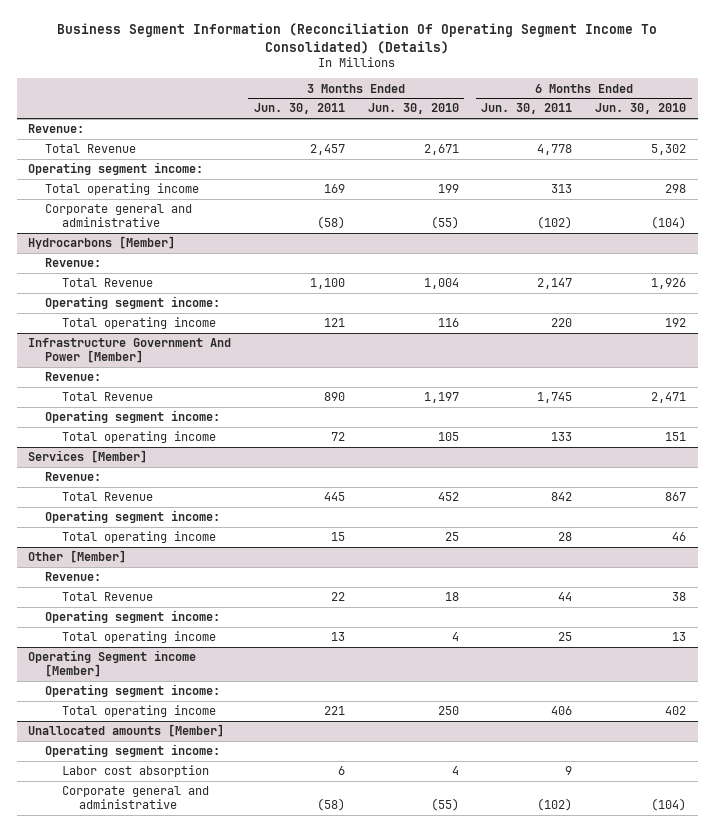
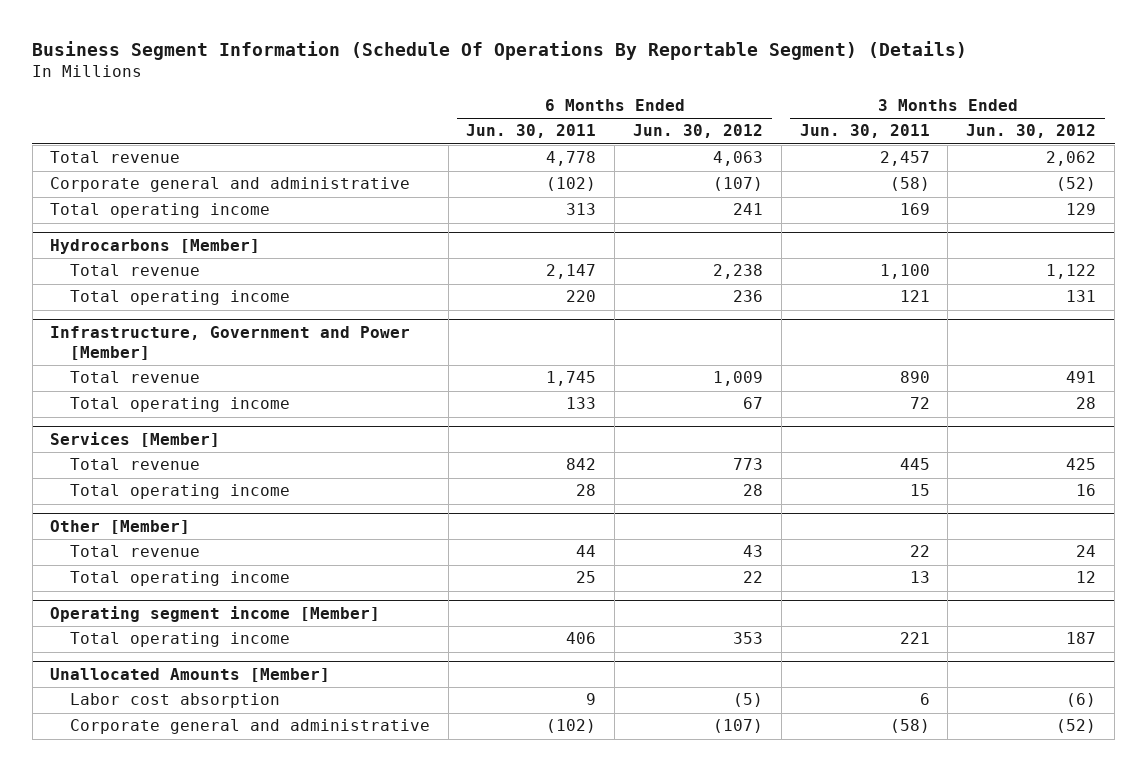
- Business Segment Information (Reconciliation Of Operating Segment Income To Consolidated) (Details)
+ Business Segment Information (Schedule Of Operations By Reportable Segment) (Details)
- | 3 Months Ended Jun. 30, 2011 | 3 Months Ended Jun. 30, 2010 | 6 Months Ended Jun. 30, 2011 | 6 Months Ended Jun. 30, 2010
+ | 6 Months Ended Jun. 30, 2011 | 6 Months Ended Jun. 30, 2012 | 3 Months Ended Jun. 30, 2011 | 3 Months Ended Jun. 30, 2012
- Revenue:
- Total Revenue | 2,457 | 2,671 | 4,778 | 5,302
- Operating segment income:
+ Total revenue | 4,778 | 4,063 | 2,457 | 2,062
moved down: Total operating income | 313 | 241 | 169 | 129
@ Hydrocarbons [Member]
- Revenue:
- Total Revenue | 1,100 | 1,004 | 2,147 | 1,926
- Operating segment income:
+ Total revenue | 2,147 | 2,238 | 1,100 | 1,122
- Infrastructure Government And Power [Member]
- Revenue:
- Total Revenue | 890 | 1,197 | 1,745 | 2,471
- Operating segment income:
+ Infrastructure, Government and Power [Member]
+ Total revenue | 1,745 | 1,009 | 890 | 491
@ Services [Member]
- Revenue:
- Total Revenue | 445 | 452 | 842 | 867
- Operating segment income:
+ Total revenue | 842 | 773 | 445 | 425
@ Other [Member]
- Revenue:
- Total Revenue | 22 | 18 | 44 | 38
- Operating segment income:
+ Total revenue | 44 | 43 | 22 | 24
- Operating Segment income [Member]
- Operating segment income:
+ Operating segment income [Member]
- Unallocated amounts [Member]
- Operating segment income:
+ Unallocated Amounts [Member]

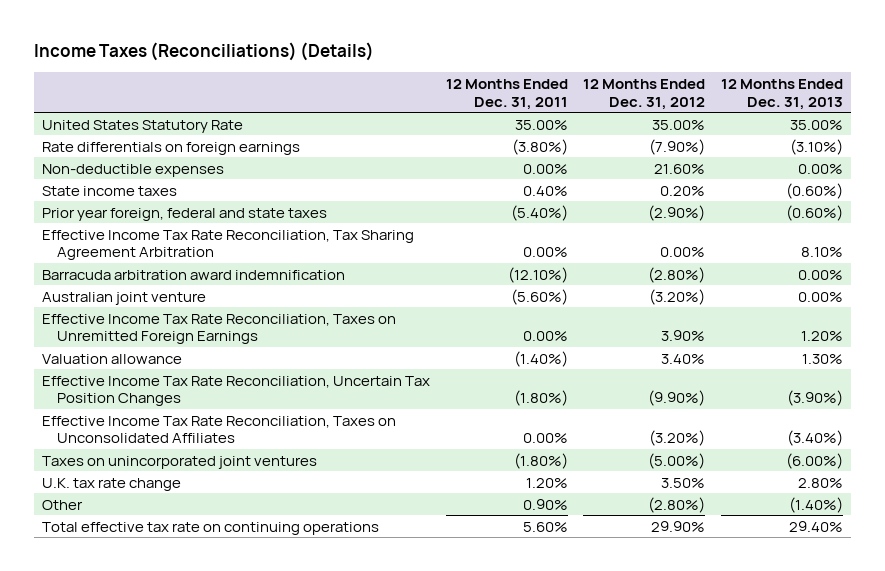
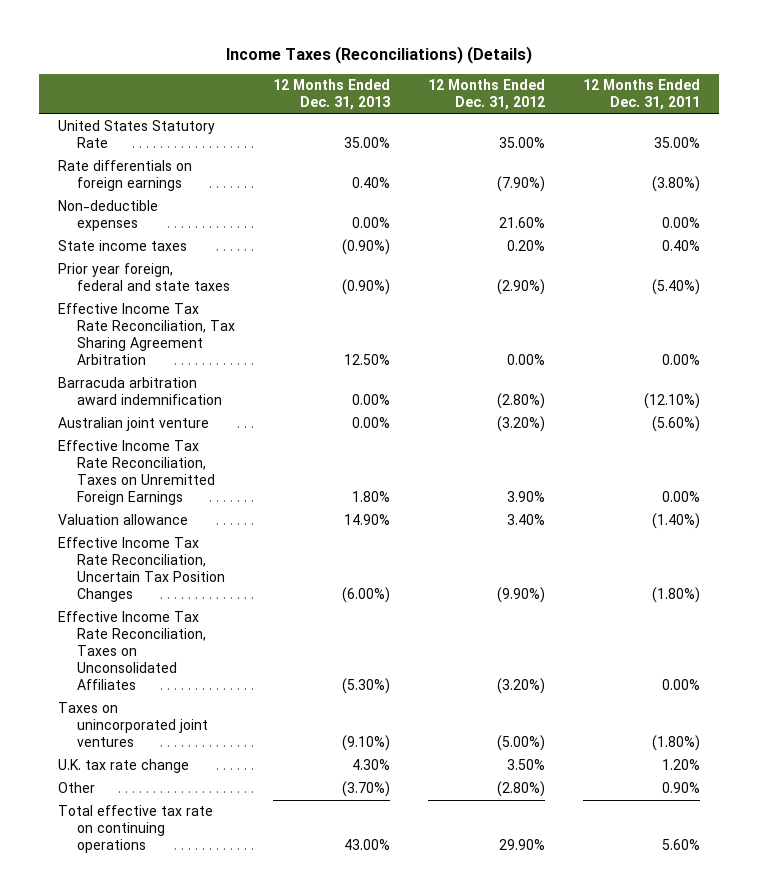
- | 12 Months Ended Dec. 31, 2011 | 12 Months Ended Dec. 31, 2012 | 12 Months Ended Dec. 31, 2013
+ | 12 Months Ended Dec. 31, 2013 | 12 Months Ended Dec. 31, 2012 | 12 Months Ended Dec. 31, 2011
- Rate differentials on foreign earnings | (3.80%) | (7.90%) | (3.10%)
+ Rate differentials on foreign earnings | 0.40% | (7.90%) | (3.80%)
- State income taxes | 0.40% | 0.20% | (0.60%)
- Prior year foreign, federal and state taxes | (5.40%) | (2.90%) | (0.60%)
- Effective Income Tax Rate Reconciliation, Tax Sharing Agreement Arbitration | 0.00% | 0.00% | 8.10%
+ State income taxes | (0.90%) | 0.20% | 0.40%
+ Prior year foreign, federal and state taxes | (0.90%) | (2.90%) | (5.40%)
+ Effective Income Tax Rate Reconciliation, Tax Sharing Agreement Arbitration | 12.50% | 0.00% | 0.00%
- Effective Income Tax Rate Reconciliation, Taxes on Unremitted Foreign Earnings | 0.00% | 3.90% | 1.20%
- Valuation allowance | (1.40%) | 3.40% | 1.30%
- Effective Income Tax Rate Reconciliation, Uncertain Tax Position Changes | (1.80%) | (9.90%) | (3.90%)
- Effective Income Tax Rate Reconciliation, Taxes on Unconsolidated Affiliates | 0.00% | (3.20%) | (3.40%)
- Taxes on unincorporated joint ventures | (1.80%) | (5.00%) | (6.00%)
- U.K. tax rate change | 1.20% | 3.50% | 2.80%
- Other | 0.90% | (2.80%) | (1.40%)
- Total effective tax rate on continuing operations | 5.60% | 29.90% | 29.40%
+ Effective Income Tax Rate Reconciliation, Taxes on Unremitted Foreign Earnings | 1.80% | 3.90% | 0.00%
+ Valuation allowance | 14.90% | 3.40% | (1.40%)
+ Effective Income Tax Rate Reconciliation, Uncertain Tax Position Changes | (6.00%) | (9.90%) | (1.80%)
+ Effective Income Tax Rate Reconciliation, Taxes on Unconsolidated Affiliates | (5.30%) | (3.20%) | 0.00%
+ Taxes on unincorporated joint ventures | (9.10%) | (5.00%) | (1.80%)
+ U.K. tax rate change | 4.30% | 3.50% | 1.20%
+ Other | (3.70%) | (2.80%) | 0.90%
+ Total effective tax rate on continuing operations | 43.00% | 29.90% | 5.60%

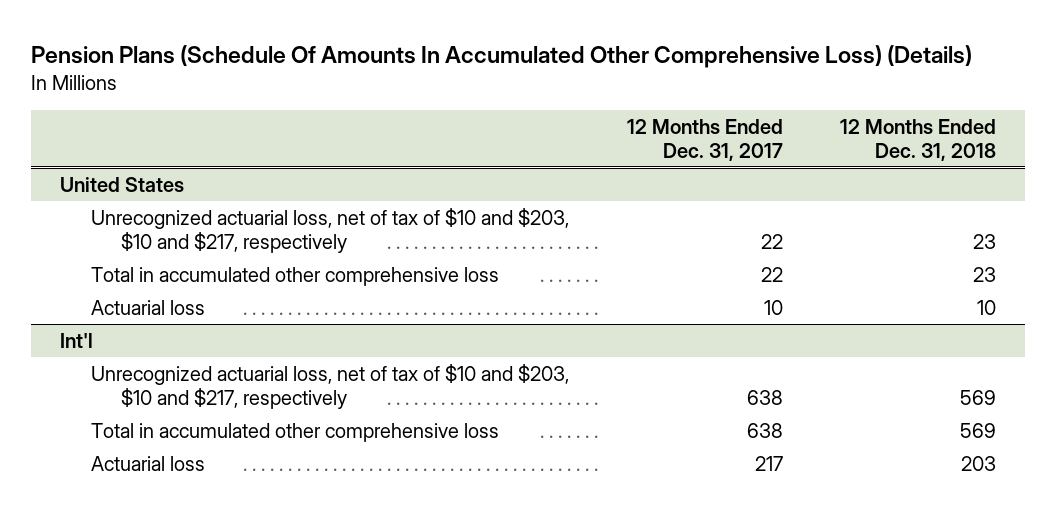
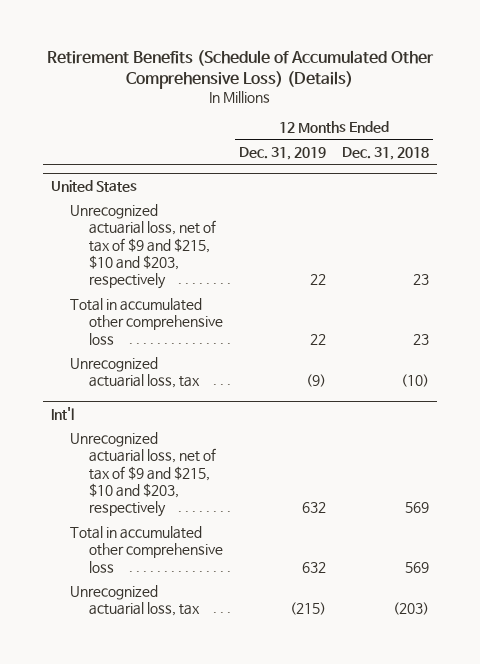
- Pension Plans (Schedule Of Amounts In Accumulated Other Comprehensive Loss) (Details)
+ Retirement Benefits (Schedule of Accumulated Other Comprehensive Loss) (Details)
- | 12 Months Ended Dec. 31, 2017 | 12 Months Ended Dec. 31, 2018
+ | 12 Months Ended Dec. 31, 2019 | 12 Months Ended Dec. 31, 2018
@ United States
- Unrecognized actuarial loss, net of tax of $10 and $203, $10 and $217, respectively | 22 | 23
+ Unrecognized actuarial loss, net of tax of $9 and $215, $10 and $203, respectively | 22 | 23
- Actuarial loss | 10 | 10
+ Unrecognized actuarial loss, tax | (9) | (10)
@ Int'l
- Unrecognized actuarial loss, net of tax of $10 and $203, $10 and $217, respectively | 638 | 569
+ Unrecognized actuarial loss, net of tax of $9 and $215, $10 and $203, respectively | 632 | 569
- Actuarial loss | 217 | 203
+ Unrecognized actuarial loss, tax | (215) | (203)

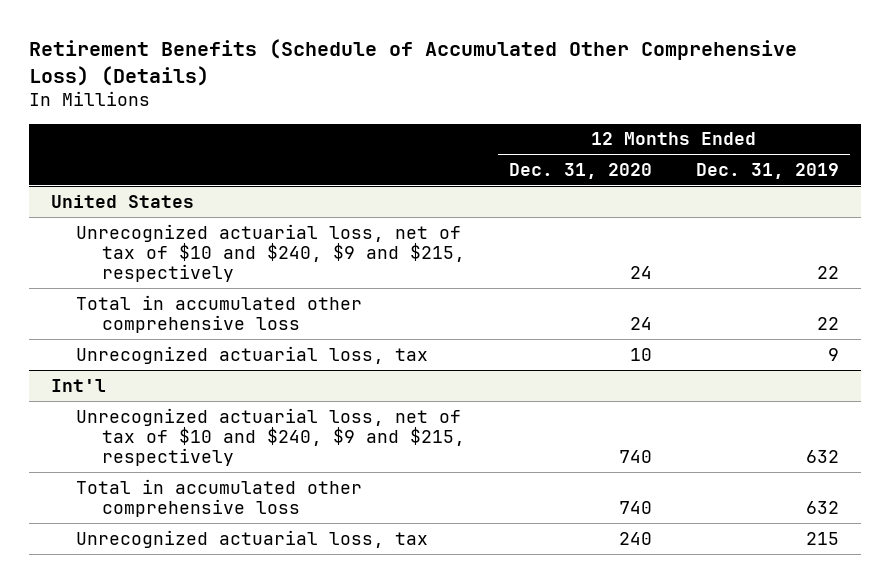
- | 12 Months Ended Dec. 31, 2019 | 12 Months Ended Dec. 31, 2018
+ | 12 Months Ended Dec. 31, 2020 | 12 Months Ended Dec. 31, 2019
@ United States
- Unrecognized actuarial loss, net of tax of $9 and $215, $10 and $203, respectively | 22 | 23
+ Unrecognized actuarial loss, net of tax of $10 and $240, $9 and $215, respectively | 24 | 22
- Unrecognized actuarial loss, tax | (9) | (10)
+ Unrecognized actuarial loss, tax | 10 | 9
@ Int'l
- Unrecognized actuarial loss, net of tax of $9 and $215, $10 and $203, respectively | 632 | 569
+ Unrecognized actuarial loss, net of tax of $10 and $240, $9 and $215, respectively | 740 | 632
- Unrecognized actuarial loss, tax | (215) | (203)
+ Unrecognized actuarial loss, tax | 240 | 215

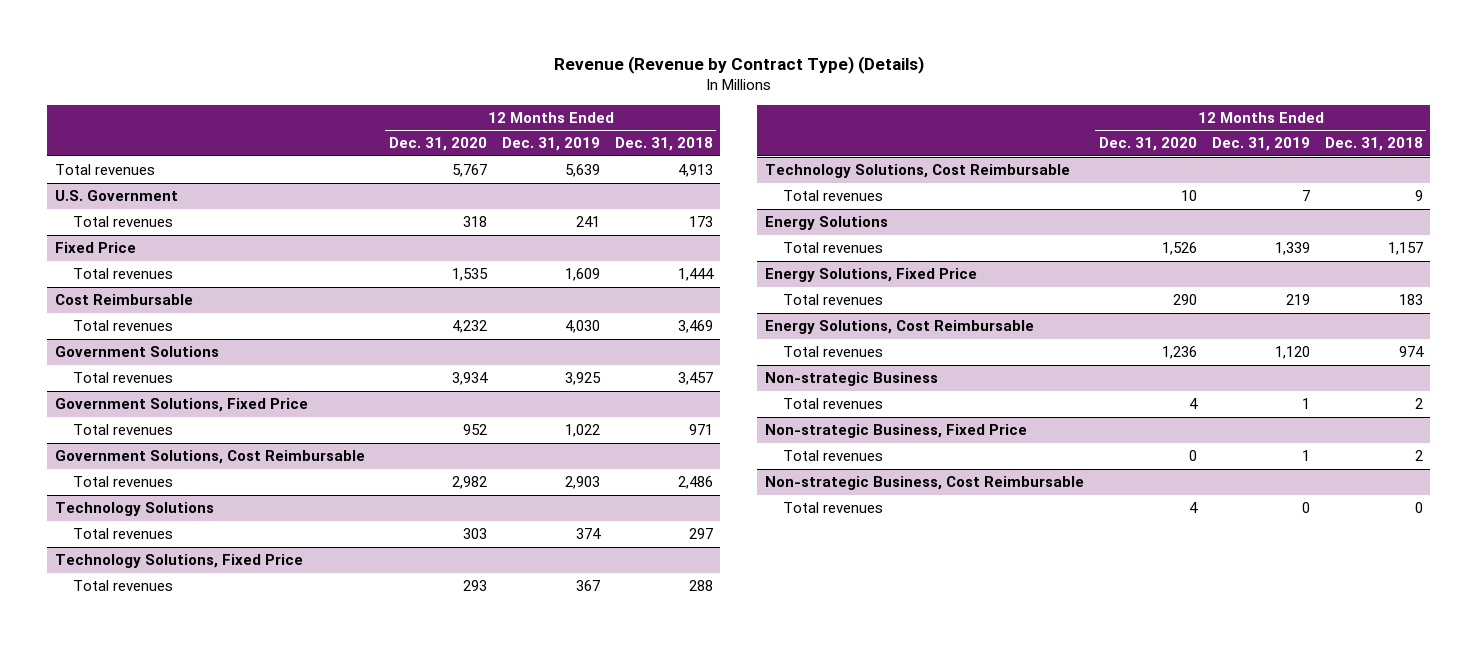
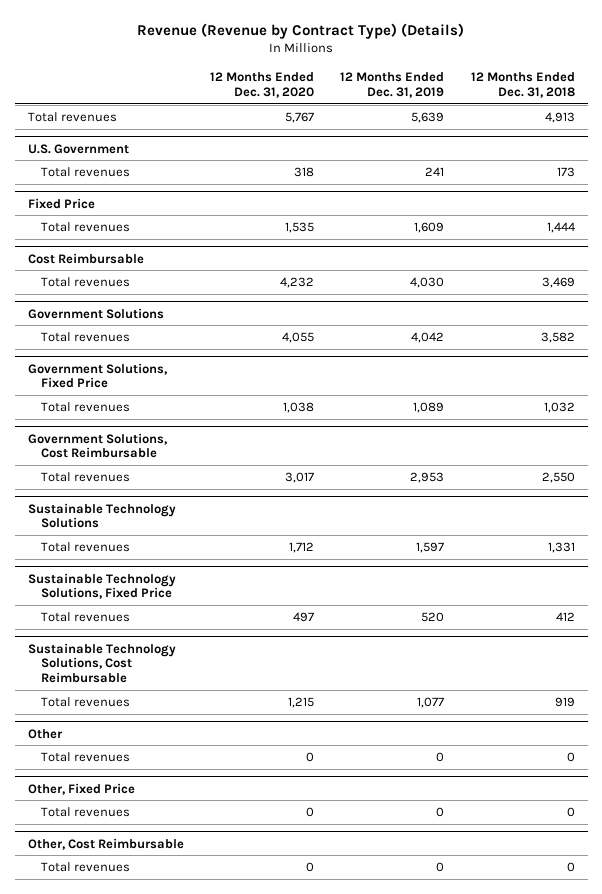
@ Government Solutions
- Total revenues | 3,934 | 3,925 | 3,457
+ Total revenues | 4,055 | 4,042 | 3,582
@ Government Solutions, Fixed Price
- Total revenues | 952 | 1,022 | 971
+ Total revenues | 1,038 | 1,089 | 1,032
@ Government Solutions, Cost Reimbursable
- Total revenues | 2,982 | 2,903 | 2,486
- Technology Solutions
- Total revenues | 303 | 374 | 297
- Technology Solutions, Fixed Price
- Total revenues | 293 | 367 | 288
- Technology Solutions, Cost Reimbursable
- Total revenues | 10 | 7 | 9
- Energy Solutions
- Total revenues | 1,526 | 1,339 | 1,157
- Energy Solutions, Fixed Price
- Total revenues | 290 | 219 | 183
- Energy Solutions, Cost Reimbursable
- Total revenues | 1,236 | 1,120 | 974
- Non-strategic Business
- Total revenues | 4 | 1 | 2
- Non-strategic Business, Fixed Price
- Total revenues | 0 | 1 | 2
- Non-strategic Business, Cost Reimbursable
- Total revenues | 4 | 0 | 0
@ Government Solutions, Cost Reimbursable
+ Total revenues | 3,017 | 2,953 | 2,550
+ Sustainable Technology Solutions
+ Total revenues | 1,712 | 1,597 | 1,331
+ Sustainable Technology Solutions, Fixed Price
+ Total revenues | 497 | 520 | 412
+ Sustainable Technology Solutions, Cost Reimbursable
+ Total revenues | 1,215 | 1,077 | 919
+ Other
+ Total revenues | 0 | 0 | 0
+ Other, Fixed Price
+ Total revenues | 0 | 0 | 0
+ Other, Cost Reimbursable
+ Total revenues | 0 | 0 | 0

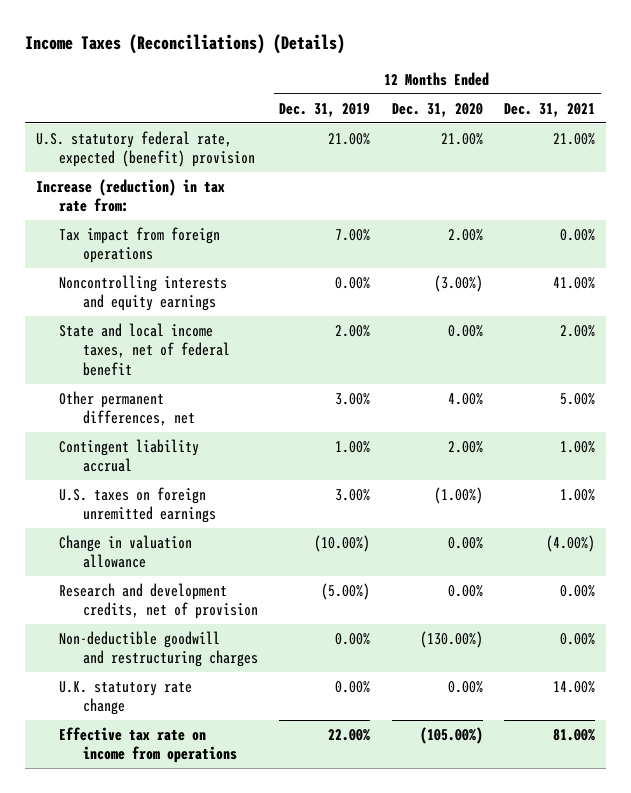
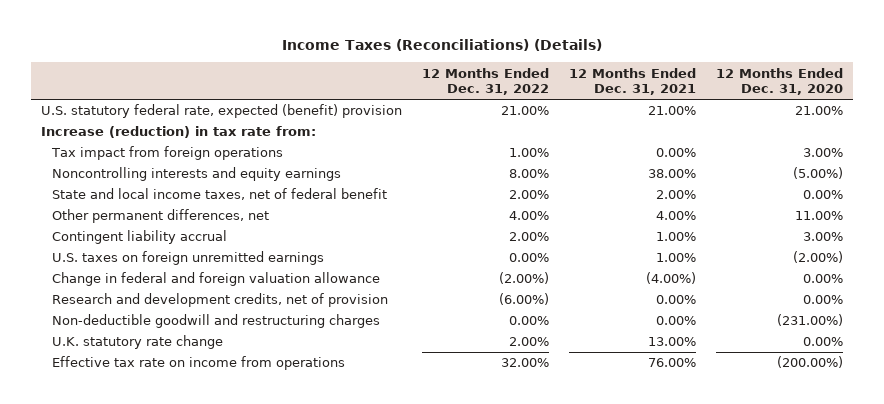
- | 12 Months Ended Dec. 31, 2019 | 12 Months Ended Dec. 31, 2020 | 12 Months Ended Dec. 31, 2021
+ | 12 Months Ended Dec. 31, 2022 | 12 Months Ended Dec. 31, 2021 | 12 Months Ended Dec. 31, 2020
- Tax impact from foreign operations | 7.00% | 2.00% | 0.00%
- Noncontrolling interests and equity earnings | 0.00% | (3.00%) | 41.00%
+ Tax impact from foreign operations | 1.00% | 0.00% | 3.00%
+ Noncontrolling interests and equity earnings | 8.00% | 38.00% | (5.00%)
- Other permanent differences, net | 3.00% | 4.00% | 5.00%
- Contingent liability accrual | 1.00% | 2.00% | 1.00%
- U.S. taxes on foreign unremitted earnings | 3.00% | (1.00%) | 1.00%
- Change in valuation allowance | (10.00%) | 0.00% | (4.00%)
+ Other permanent differences, net | 4.00% | 4.00% | 11.00%
+ Contingent liability accrual | 2.00% | 1.00% | 3.00%
+ U.S. taxes on foreign unremitted earnings | 0.00% | 1.00% | (2.00%)
+ Change in federal and foreign valuation allowance | (2.00%) | (4.00%) | 0.00%
- Non-deductible goodwill and restructuring charges | 0.00% | (130.00%) | 0.00%
- U.K. statutory rate change | 0.00% | 0.00% | 14.00%
- Effective tax rate on income from operations | 22.00% | (105.00%) | 81.00%
+ Non-deductible goodwill and restructuring charges | 0.00% | 0.00% | (231.00%)
+ U.K. statutory rate change | 2.00% | 13.00% | 0.00%
+ Effective tax rate on income from operations | 32.00% | 76.00% | (200.00%)

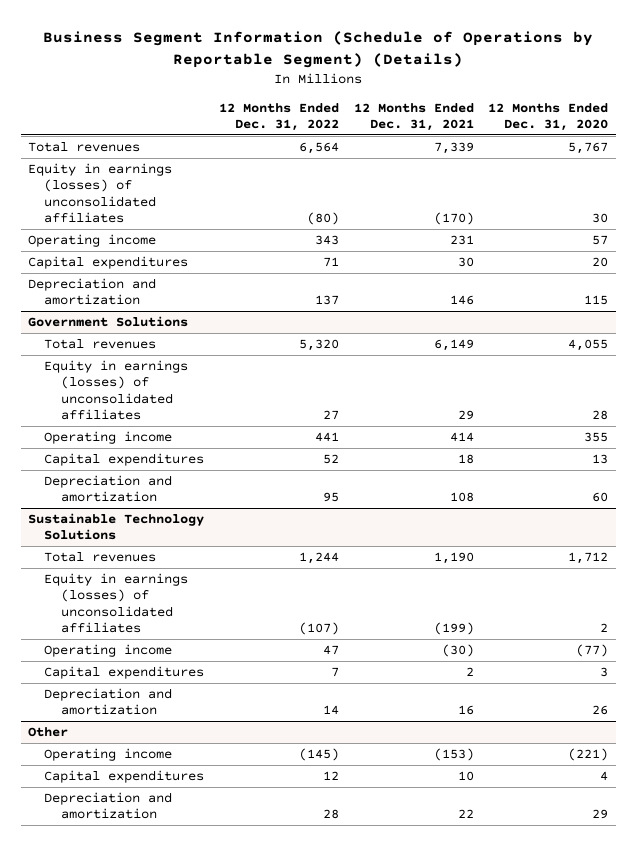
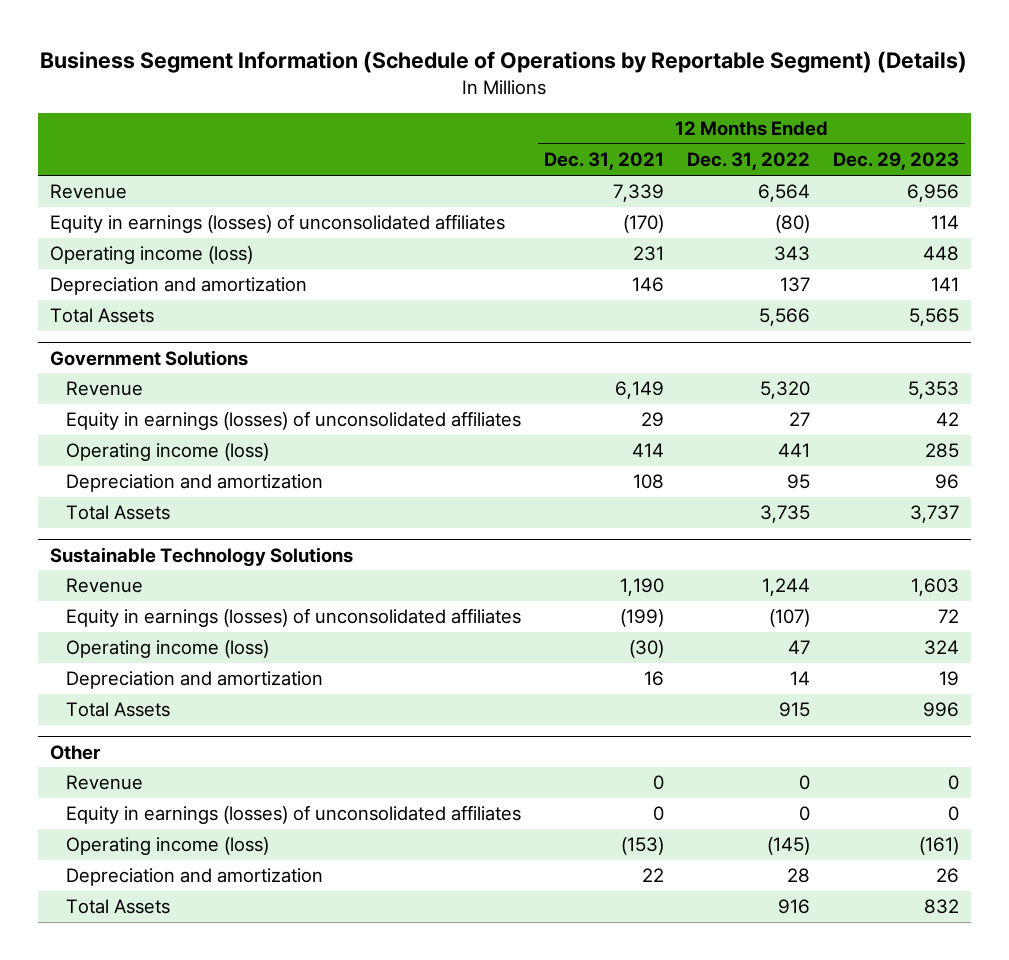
- | 12 Months Ended Dec. 31, 2022 | 12 Months Ended Dec. 31, 2021 | 12 Months Ended Dec. 31, 2020
+ | 12 Months Ended Dec. 31, 2021 | 12 Months Ended Dec. 31, 2022 | 12 Months Ended Dec. 29, 2023
- Total revenues | 6,564 | 7,339 | 5,767
+ Revenue | 7,339 | 6,564 | 6,956
- Operating income | 343 | 231 | 57
- Capital expenditures | 71 | 30 | 20
+ Operating income (loss) | 231 | 343 | 448
+ Total Assets | | 5,566 | 5,565
@ Government Solutions
- Total revenues | 5,320 | 6,149 | 4,055
+ Revenue | 6,149 | 5,320 | 5,353
- Operating income | 441 | 414 | 355
- Capital expenditures | 52 | 18 | 13
+ Operating income (loss) | 414 | 441 | 285
+ Total Assets | | 3,735 | 3,737
@ Sustainable Technology Solutions
- Total revenues | 1,244 | 1,190 | 1,712
+ Revenue | 1,190 | 1,244 | 1,603
- Operating income | 47 | (30) | (77)
- Capital expenditures | 7 | 2 | 3
+ Operating income (loss) | (30) | 47 | 324
+ Total Assets | | 915 | 996
@ Other
- Operating income | (145) | (153) | (221)
- Capital expenditures | 12 | 10 | 4
+ Revenue | 0 | 0 | 0
+ Equity in earnings (losses) of unconsolidated affiliates | 0 | 0 | 0
+ Operating income (loss) | (153) | (145) | (161)
+ Total Assets | | 916 | 832

